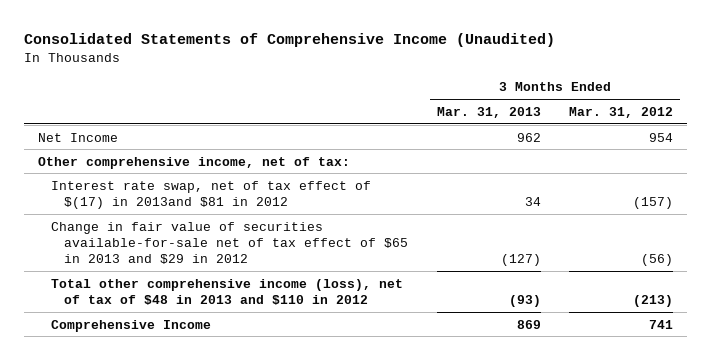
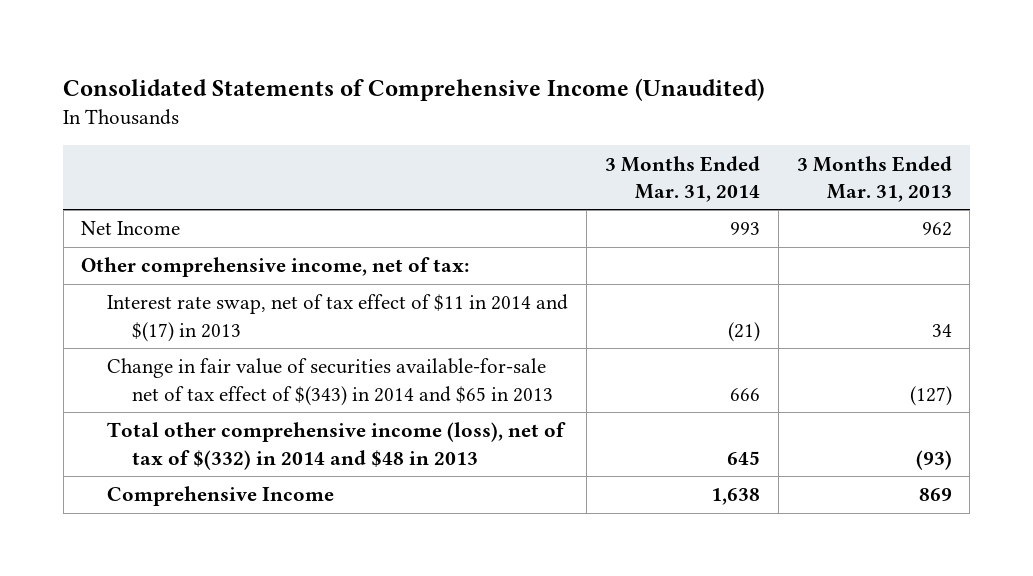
- | 3 Months Ended Mar. 31, 2013 | 3 Months Ended Mar. 31, 2012
+ | 3 Months Ended Mar. 31, 2014 | 3 Months Ended Mar. 31, 2013
- Interest rate swap, net of tax effect of $(17) in 2013and $81 in 2012 | 34 | (157)
- Change in fair value of securities available-for-sale net of tax effect of $65 in 2013 and $29 in 2012 | (127) | (56)
- Total other comprehensive income (loss), net of tax of $48 in 2013 and $110 in 2012 | (93) | (213)
+ Interest rate swap, net of tax effect of $11 in 2014 and $(17) in 2013 | (21) | 34
+ Change in fair value of securities available-for-sale net of tax effect of $(343) in 2014 and $65 in 2013 | 666 | (127)
+ Total other comprehensive income (loss), net of tax of $(332) in 2014 and $48 in 2013 | 645 | (93)

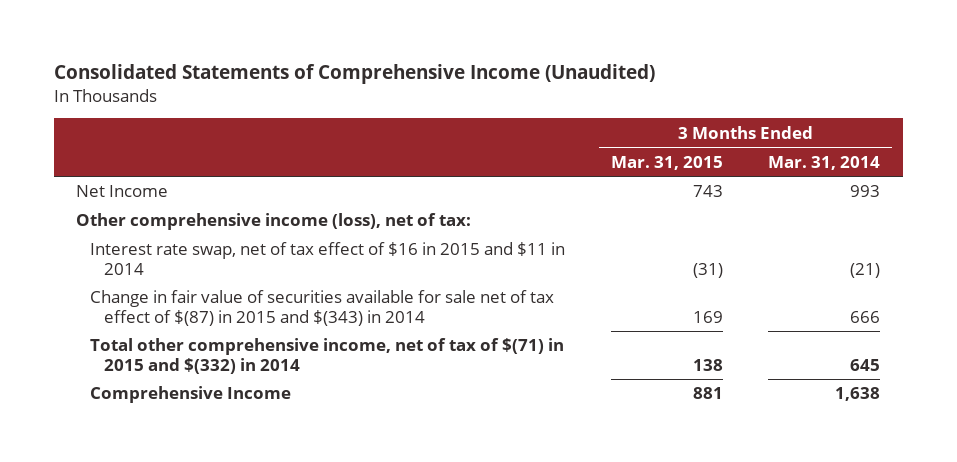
- | 3 Months Ended Mar. 31, 2014 | 3 Months Ended Mar. 31, 2013
+ | 3 Months Ended Mar. 31, 2015 | 3 Months Ended Mar. 31, 2014
- Other comprehensive income, net of tax:
- Interest rate swap, net of tax effect of $11 in 2014 and $(17) in 2013 | (21) | 34
- Change in fair value of securities available-for-sale net of tax effect of $(343) in 2014 and $65 in 2013 | 666 | (127)
- Total other comprehensive income (loss), net of tax of $(332) in 2014 and $48 in 2013 | 645 | (93)
+ Other comprehensive income (loss), net of tax:
+ Interest rate swap, net of tax effect of $16 in 2015 and $11 in 2014 | (31) | (21)
+ Change in fair value of securities available for sale net of tax effect of $(87) in 2015 and $(343) in 2014 | 169 | 666
+ Total other comprehensive income, net of tax of $(71) in 2015 and $(332) in 2014 | 138 | 645

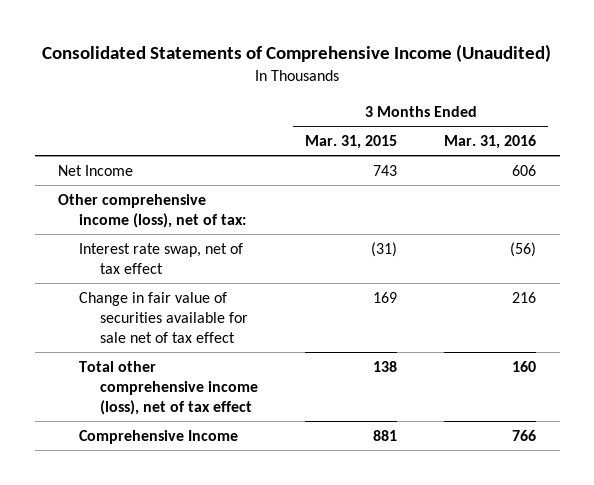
- | 3 Months Ended Mar. 31, 2015 | 3 Months Ended Mar. 31, 2014
+ | 3 Months Ended Mar. 31, 2015 | 3 Months Ended Mar. 31, 2016
- Interest rate swap, net of tax effect of $16 in 2015 and $11 in 2014 | (31) | (21)
- Change in fair value of securities available for sale net of tax effect of $(87) in 2015 and $(343) in 2014 | 169 | 666
- Total other comprehensive income, net of tax of $(71) in 2015 and $(332) in 2014 | 138 | 645
+ Interest rate swap, net of tax effect | (31) | (56)
+ Change in fair value of securities available for sale net of tax effect | 169 | 216
+ Total other comprehensive income (loss), net of tax effect | 138 | 160

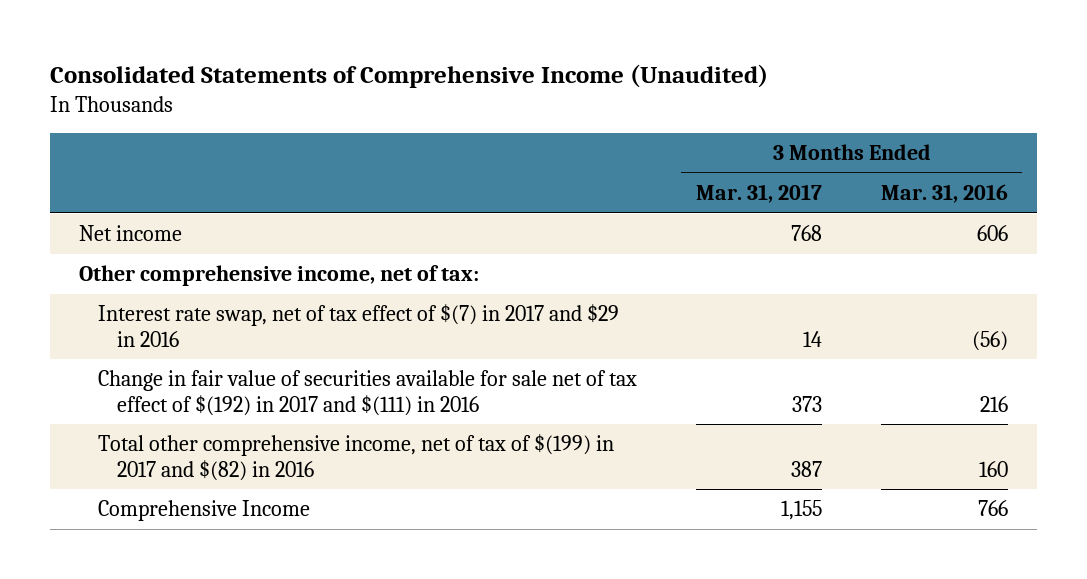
- | 3 Months Ended Mar. 31, 2015 | 3 Months Ended Mar. 31, 2016
+ | 3 Months Ended Mar. 31, 2017 | 3 Months Ended Mar. 31, 2016
- Net Income | 743 | 606
- Other comprehensive income (loss), net of tax:
- Interest rate swap, net of tax effect | (31) | (56)
- Change in fair value of securities available for sale net of tax effect | 169 | 216
- Total other comprehensive income (loss), net of tax effect | 138 | 160
+ Net income | 768 | 606
+ Other comprehensive income, net of tax:
+ Interest rate swap, net of tax effect of $(7) in 2017 and $29 in 2016 | 14 | (56)
+ Change in fair value of securities available for sale net of tax effect of $(192) in 2017 and $(111) in 2016 | 373 | 216
+ Total other comprehensive income, net of tax of $(199) in 2017 and $(82) in 2016 | 387 | 160

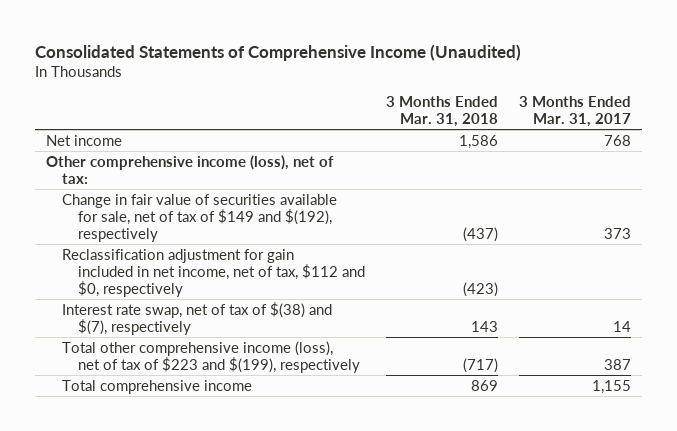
- | 3 Months Ended Mar. 31, 2017 | 3 Months Ended Mar. 31, 2016
+ | 3 Months Ended Mar. 31, 2018 | 3 Months Ended Mar. 31, 2017
- Other comprehensive income, net of tax:
- Interest rate swap, net of tax effect of $(7) in 2017 and $29 in 2016 | 14 | (56)
- Change in fair value of securities available for sale net of tax effect of $(192) in 2017 and $(111) in 2016 | 373 | 216
- Total other comprehensive income, net of tax of $(199) in 2017 and $(82) in 2016 | 387 | 160
- Comprehensive Income | 1,155 | 766
+ Other comprehensive income (loss), net of tax:
+ Change in fair value of securities available for sale, net of tax of $149 and $(192), respectively | (437) | 373
+ Reclassification adjustment for gain included in net income, net of tax, $112 and $0, respectively | (423) |
+ Interest rate swap, net of tax of $(38) and $(7), respectively | 143 | 14
+ Total other comprehensive income (loss), net of tax of $223 and $(199), respectively | (717) | 387
+ Total comprehensive income | 869 | 1,155

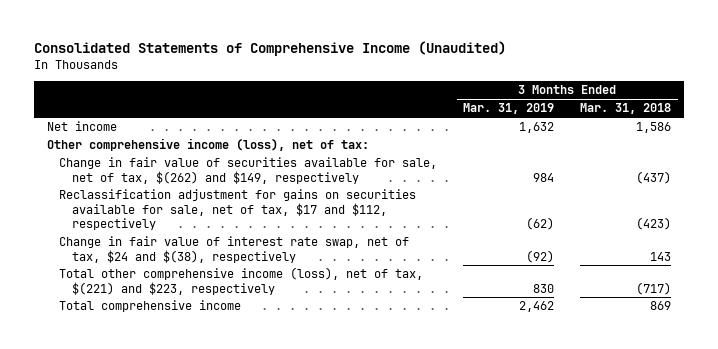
- | 3 Months Ended Mar. 31, 2018 | 3 Months Ended Mar. 31, 2017
+ | 3 Months Ended Mar. 31, 2019 | 3 Months Ended Mar. 31, 2018
- Change in fair value of securities available for sale, net of tax of $149 and $(192), respectively | (437) | 373
- Reclassification adjustment for gain included in net income, net of tax, $112 and $0, respectively | (423) |
- Interest rate swap, net of tax of $(38) and $(7), respectively | 143 | 14
- Total other comprehensive income (loss), net of tax of $223 and $(199), respectively | (717) | 387
+ Change in fair value of securities available for sale, net of tax, $(262) and $149, respectively | 984 | (437)
+ Reclassification adjustment for gains on securities available for sale, net of tax, $17 and $112, respectively | (62) | (423)
+ Change in fair value of interest rate swap, net of tax, $24 and $(38), respectively | (92) | 143
+ Total other comprehensive income (loss), net of tax, $(221) and $223, respectively | 830 | (717)

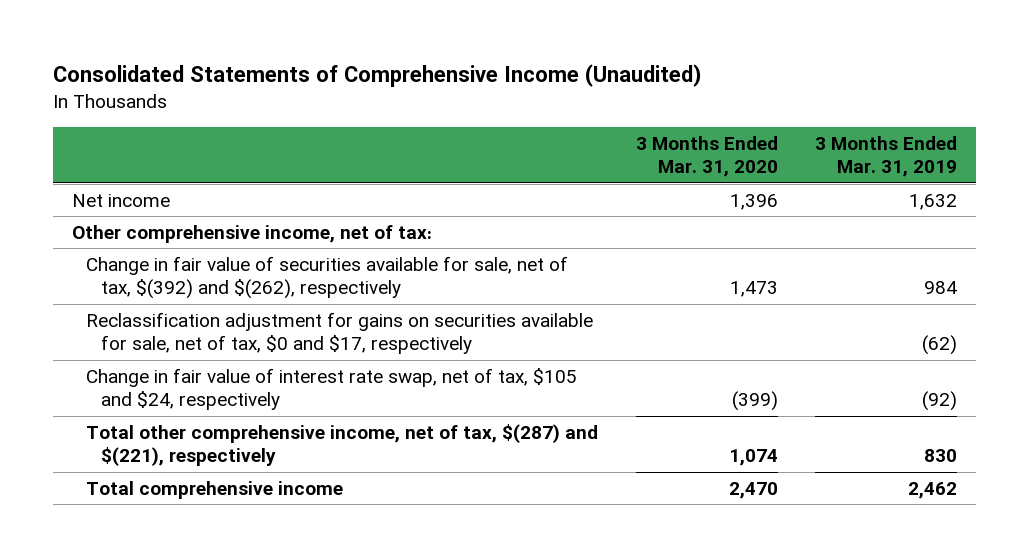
- | 3 Months Ended Mar. 31, 2019 | 3 Months Ended Mar. 31, 2018
+ | 3 Months Ended Mar. 31, 2020 | 3 Months Ended Mar. 31, 2019
- Other comprehensive income (loss), net of tax:
- Change in fair value of securities available for sale, net of tax, $(262) and $149, respectively | 984 | (437)
- Reclassification adjustment for gains on securities available for sale, net of tax, $17 and $112, respectively | (62) | (423)
- Change in fair value of interest rate swap, net of tax, $24 and $(38), respectively | (92) | 143
- Total other comprehensive income (loss), net of tax, $(221) and $223, respectively | 830 | (717)
+ Other comprehensive income, net of tax:
+ Change in fair value of securities available for sale, net of tax, $(392) and $(262), respectively | 1,473 | 984
+ Reclassification adjustment for gains on securities available for sale, net of tax, $0 and $17, respectively | | (62)
+ Change in fair value of interest rate swap, net of tax, $105 and $24, respectively | (399) | (92)
+ Total other comprehensive income, net of tax, $(287) and $(221), respectively | 1,074 | 830

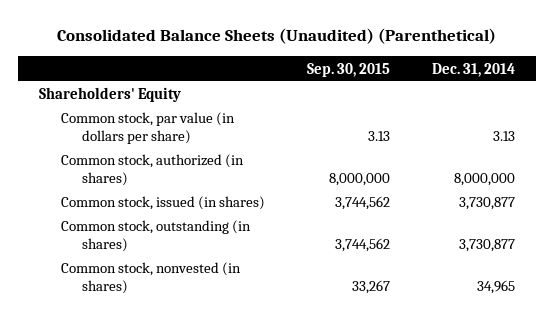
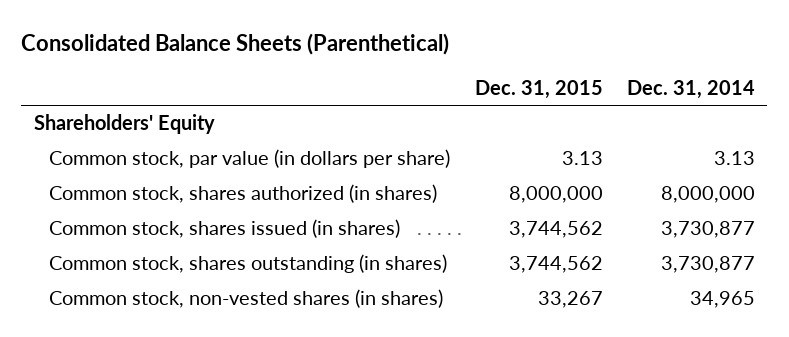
- Consolidated Balance Sheets (Unaudited) (Parenthetical)
+ Consolidated Balance Sheets (Parenthetical)
- | Sep. 30, 2015 | Dec. 31, 2014
+ | Dec. 31, 2015 | Dec. 31, 2014
- Common stock, authorized (in shares) | 8,000,000 | 8,000,000
- Common stock, issued (in shares) | 3,744,562 | 3,730,877
- Common stock, outstanding (in shares) | 3,744,562 | 3,730,877
- Common stock, nonvested (in shares) | 33,267 | 34,965
+ Common stock, shares authorized (in shares) | 8,000,000 | 8,000,000
+ Common stock, shares issued (in shares) | 3,744,562 | 3,730,877
+ Common stock, shares outstanding (in shares) | 3,744,562 | 3,730,877
+ Common stock, non-vested shares (in shares) | 33,267 | 34,965

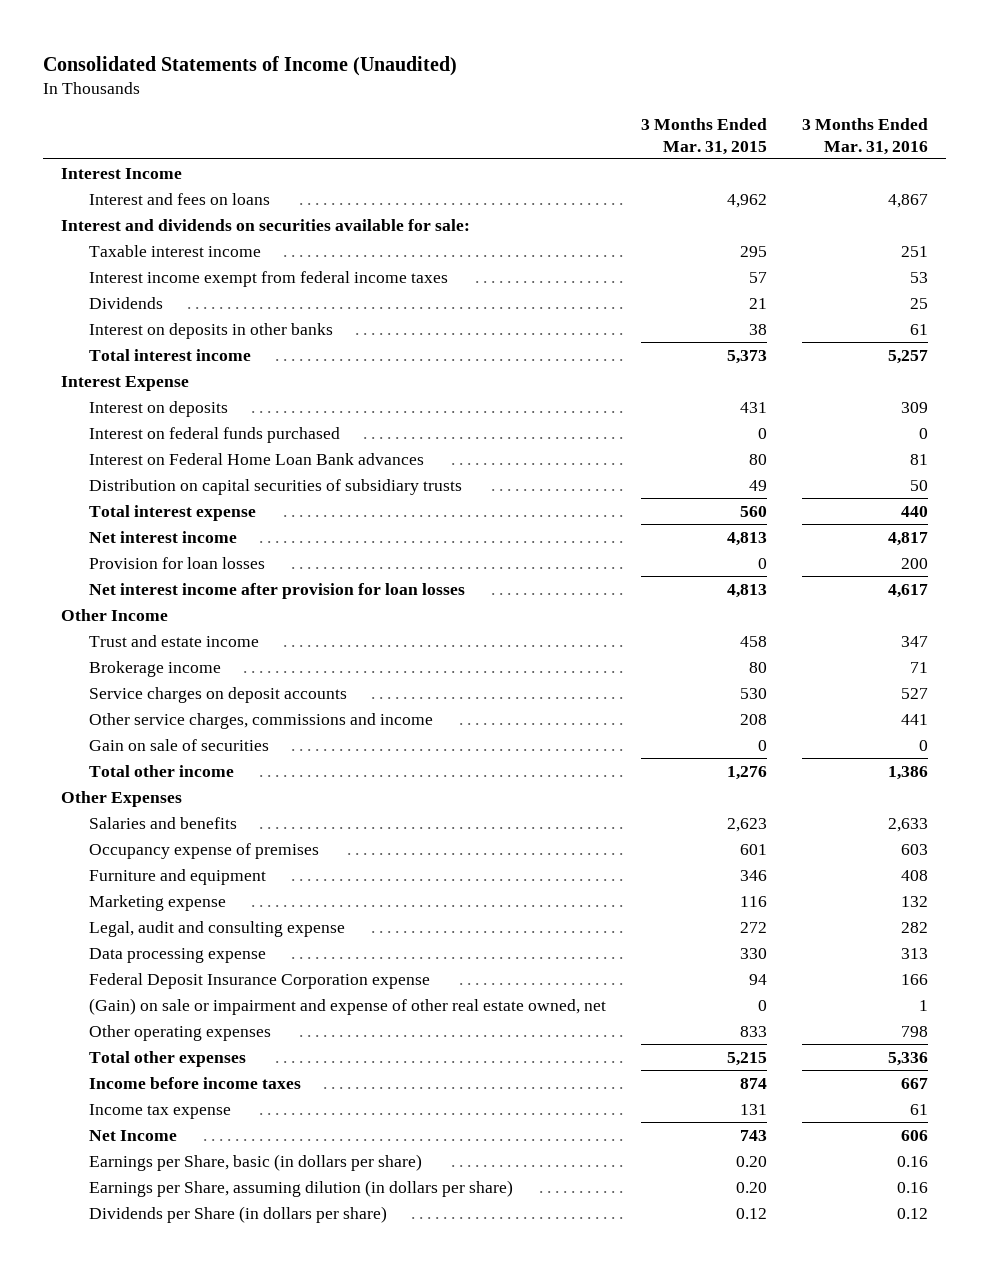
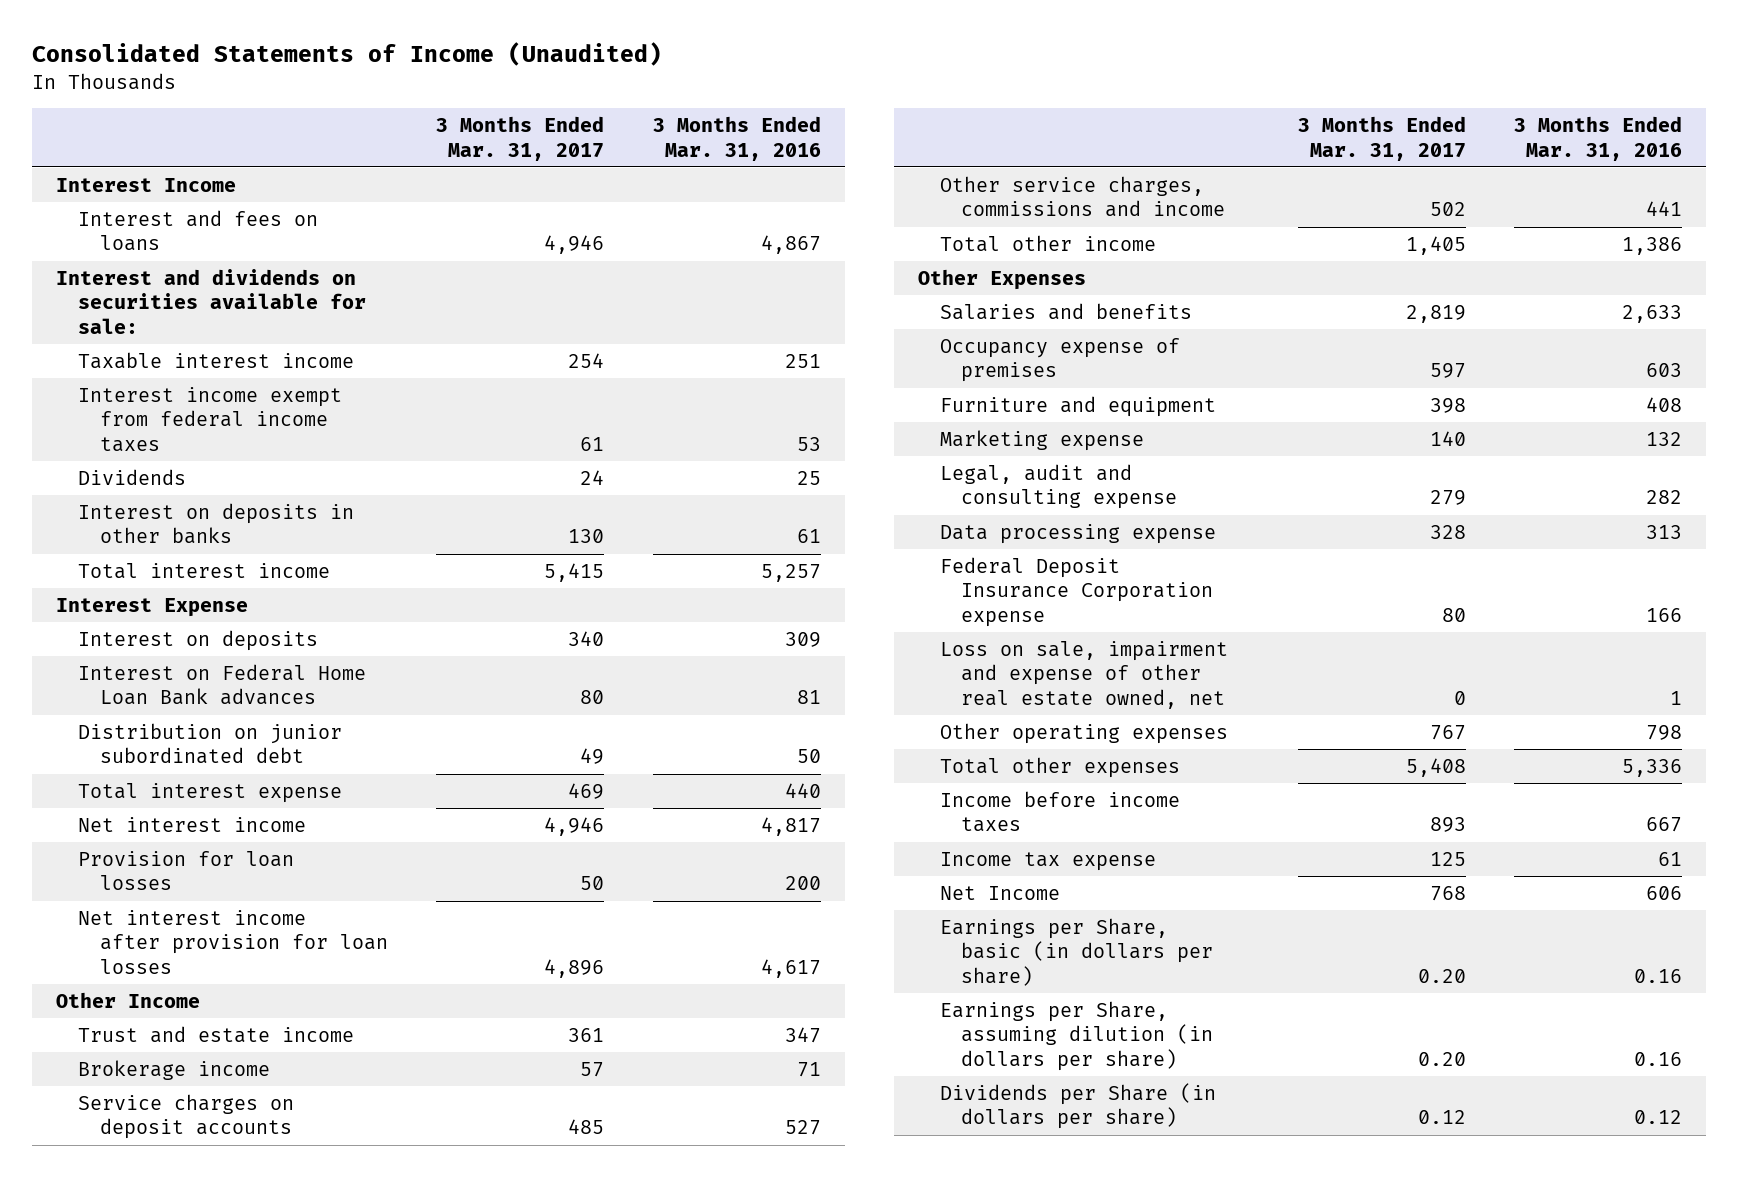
- | 3 Months Ended Mar. 31, 2015 | 3 Months Ended Mar. 31, 2016
+ | 3 Months Ended Mar. 31, 2017 | 3 Months Ended Mar. 31, 2016
- Interest on federal funds purchased | 0 | 0
- Distribution on capital securities of subsidiary trusts | 49 | 50
+ Distribution on junior subordinated debt | 49 | 50
- Gain on sale of securities | 0 | 0
- (Gain) on sale or impairment and expense of other real estate owned, net | 0 | 1
+ Loss on sale, impairment and expense of other real estate owned, net | 0 | 1

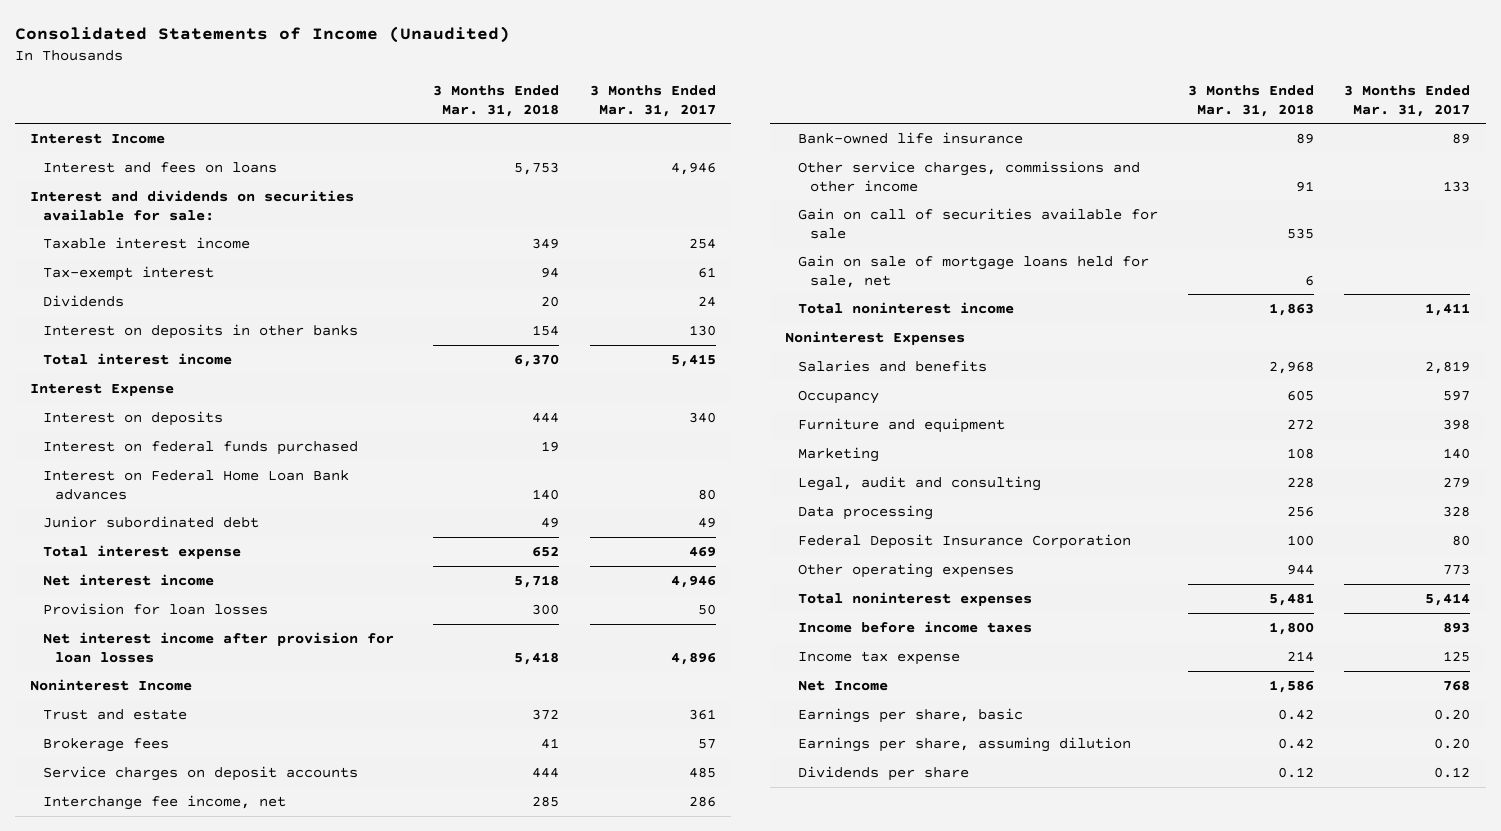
- | 3 Months Ended Mar. 31, 2017 | 3 Months Ended Mar. 31, 2016
+ | 3 Months Ended Mar. 31, 2018 | 3 Months Ended Mar. 31, 2017
- Interest income exempt from federal income taxes | 61 | 53
+ Tax-exempt interest | 94 | 61
+ Interest on federal funds purchased | 19 |
- Distribution on junior subordinated debt | 49 | 50
+ Junior subordinated debt | 49 | 49
- Other Income
- Trust and estate income | 361 | 347
- Brokerage income | 57 | 71
+ Noninterest Income
+ Trust and estate | 372 | 361
+ Brokerage fees | 41 | 57
- Other service charges, commissions and income | 502 | 441
- Total other income | 1,405 | 1,386
- Other Expenses
+ Interchange fee income, net | 285 | 286
+ Bank-owned life insurance | 89 | 89
+ Other service charges, commissions and other income | 91 | 133
+ Gain on call of securities available for sale | 535 |
+ Gain on sale of mortgage loans held for sale, net | 6 |
+ Total noninterest income | 1,863 | 1,411
+ Noninterest Expenses
- Occupancy expense of premises | 597 | 603
+ Occupancy | 605 | 597
- Marketing expense | 140 | 132
- Legal, audit and consulting expense | 279 | 282
- Data processing expense | 328 | 313
- Federal Deposit Insurance Corporation expense | 80 | 166
- Loss on sale, impairment and expense of other real estate owned, net | 0 | 1
- Other operating expenses | 767 | 798
- Total other expenses | 5,408 | 5,336
+ Marketing | 108 | 140
+ Legal, audit and consulting | 228 | 279
+ Data processing | 256 | 328
+ Federal Deposit Insurance Corporation | 100 | 80
+ Other operating expenses | 944 | 773
+ Total noninterest expenses | 5,481 | 5,414
- Earnings per Share, basic (in dollars per share) | 0.20 | 0.16
- Earnings per Share, assuming dilution (in dollars per share) | 0.20 | 0.16
- Dividends per Share (in dollars per share) | 0.12 | 0.12
+ Earnings per share, basic | 0.42 | 0.20
+ Earnings per share, assuming dilution | 0.42 | 0.20
+ Dividends per share | 0.12 | 0.12

